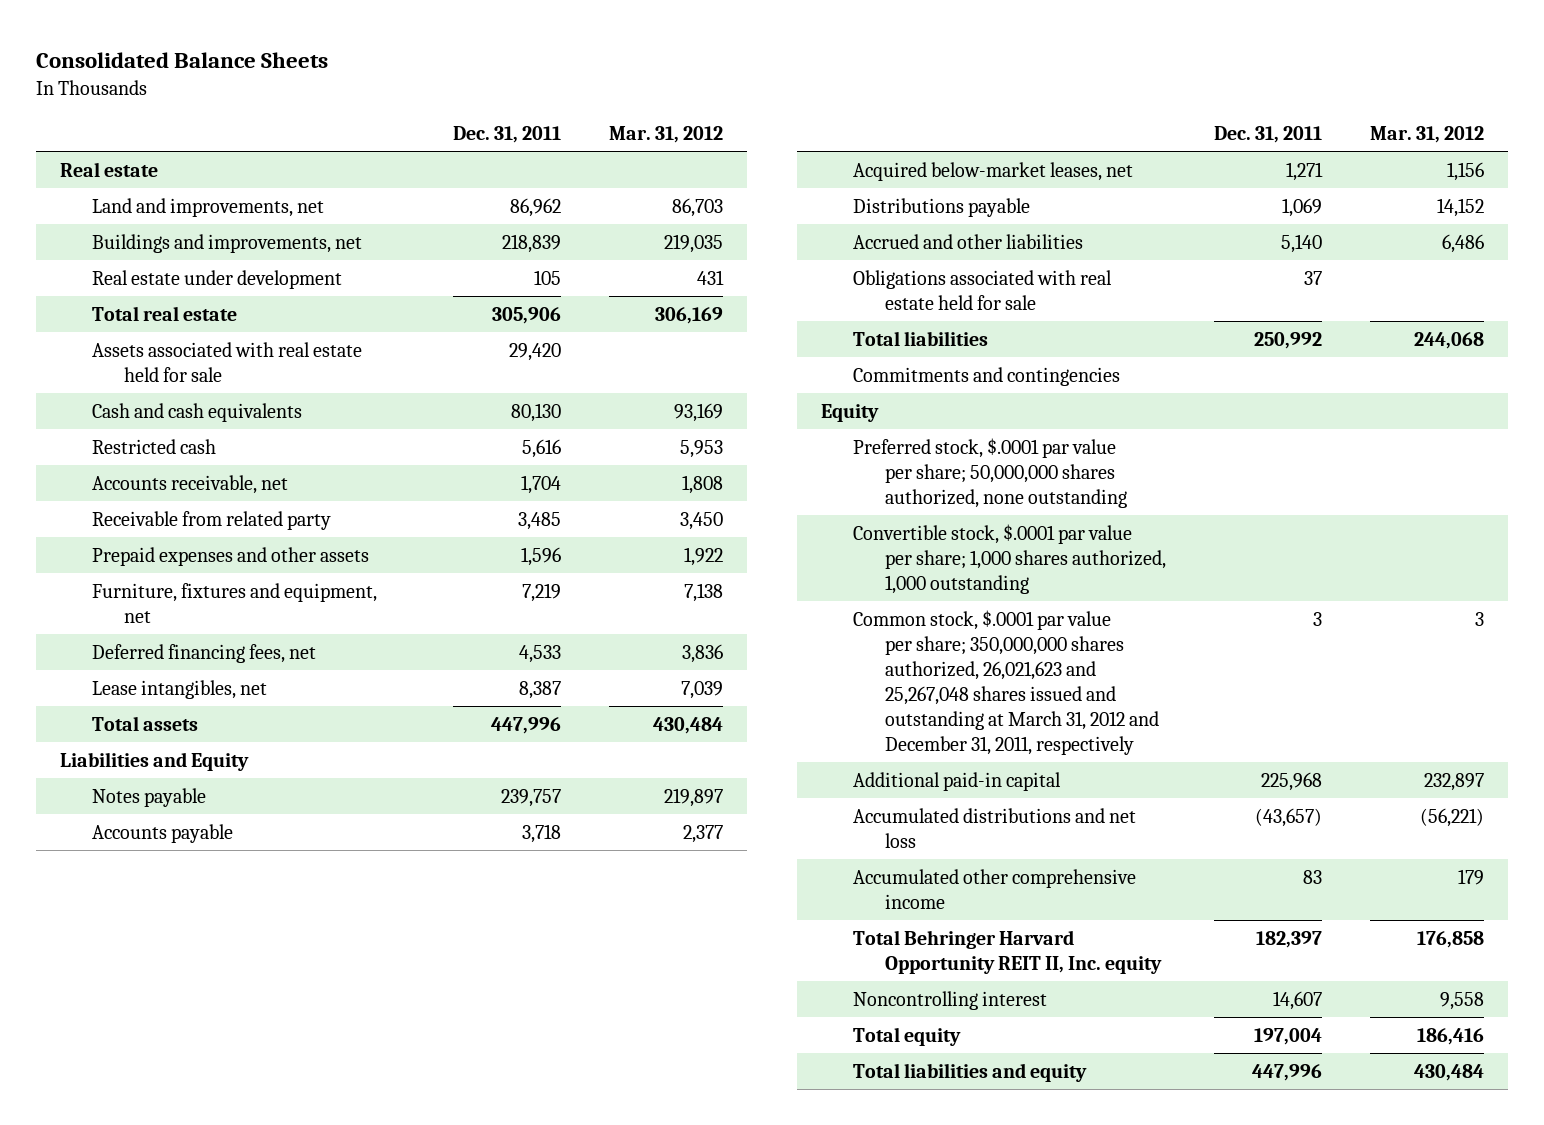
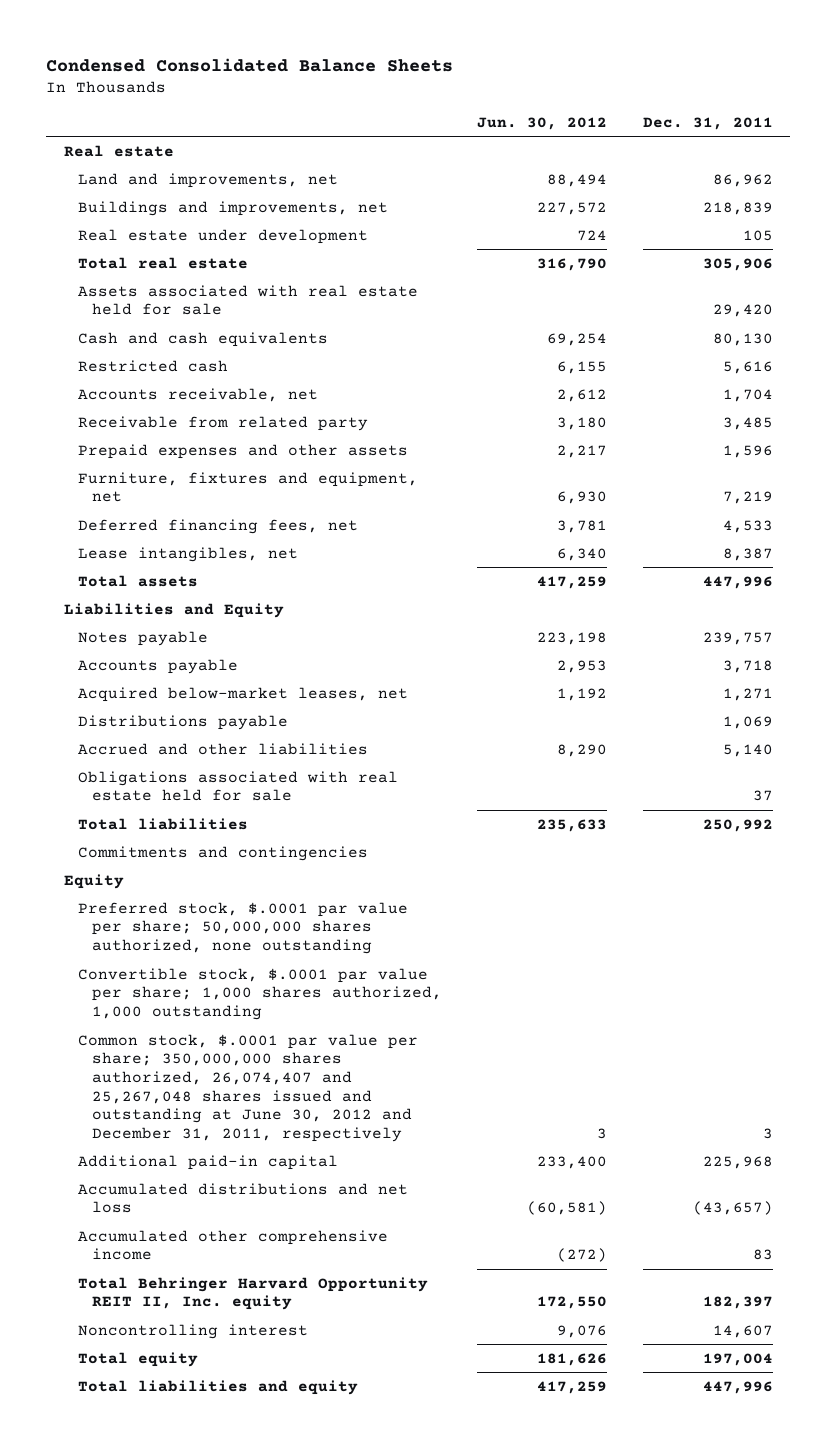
- Consolidated Balance Sheets
+ Condensed Consolidated Balance Sheets
- | Dec. 31, 2011 | Mar. 31, 2012
+ | Jun. 30, 2012 | Dec. 31, 2011
- Common stock, $.0001 par value per share; 350,000,000 shares authorized, 26,021,623 and 25,267,048 shares issued and outstanding at March 31, 2012 and December 31, 2011, respectively | 3 | 3
+ Common stock, $.0001 par value per share; 350,000,000 shares authorized, 26,074,407 and 25,267,048 shares issued and outstanding at June 30, 2012 and December 31, 2011, respectively | 3 | 3

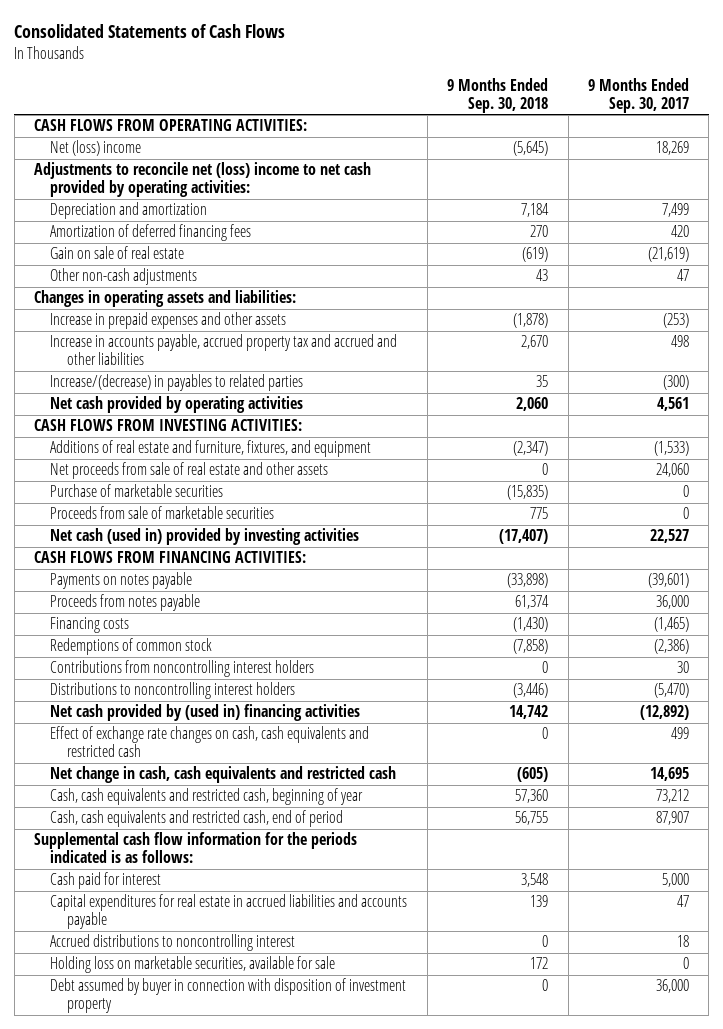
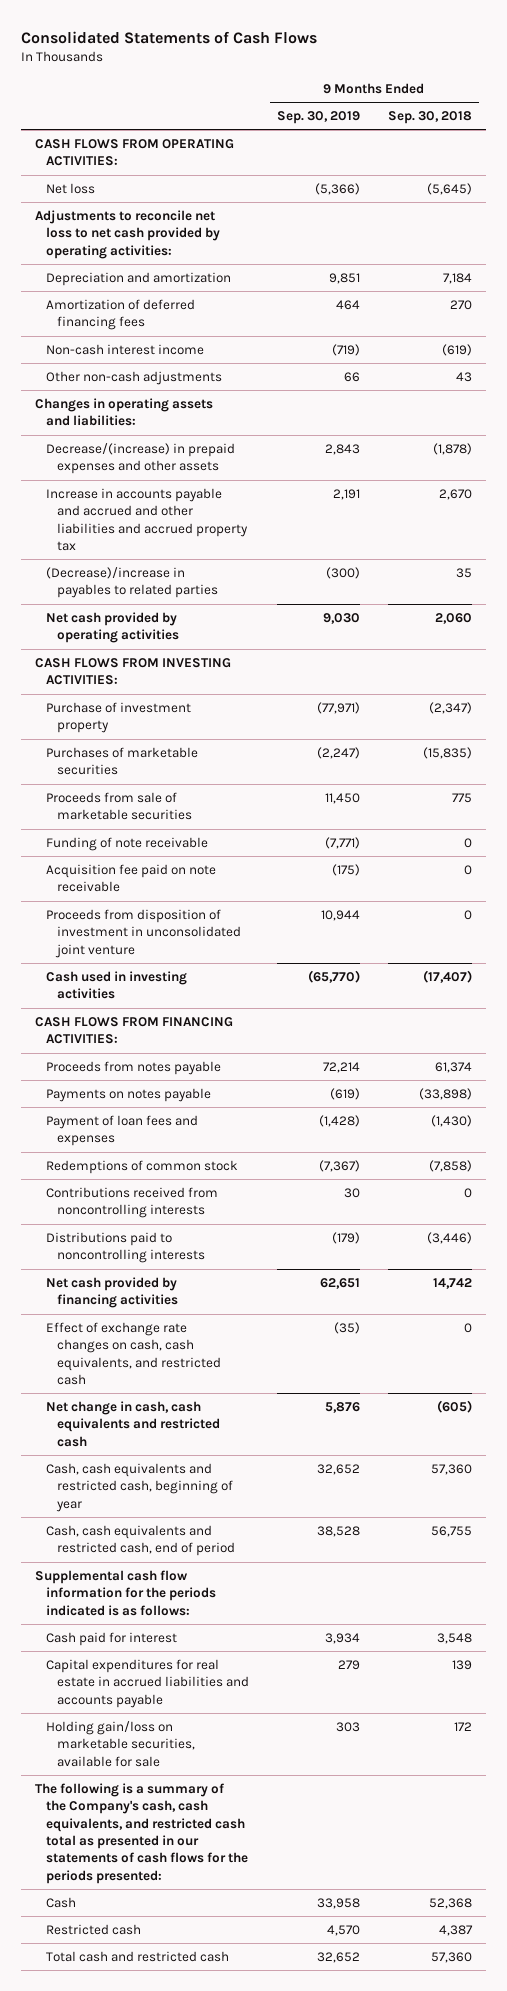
- | 9 Months Ended Sep. 30, 2018 | 9 Months Ended Sep. 30, 2017
+ | 9 Months Ended Sep. 30, 2019 | 9 Months Ended Sep. 30, 2018
- Net (loss) income | (5,645) | 18,269
- Adjustments to reconcile net (loss) income to net cash provided by operating activities:
+ Net loss | (5,366) | (5,645)
+ Adjustments to reconcile net loss to net cash provided by operating activities:
- Gain on sale of real estate | (619) | (21,619)
+ Non-cash interest income | (719) | (619)
- Increase in prepaid expenses and other assets | (1,878) | (253)
- Increase in accounts payable, accrued property tax and accrued and other liabilities | 2,670 | 498
- Increase/(decrease) in payables to related parties | 35 | (300)
+ Decrease/(increase) in prepaid expenses and other assets | 2,843 | (1,878)
+ Increase in accounts payable and accrued and other liabilities and accrued property tax | 2,191 | 2,670
+ (Decrease)/increase in payables to related parties | (300) | 35
- Additions of real estate and furniture, fixtures, and equipment | (2,347) | (1,533)
- Net proceeds from sale of real estate and other assets | 0 | 24,060
- Purchase of marketable securities | (15,835) | 0
+ Purchase of investment property | (77,971) | (2,347)
+ Purchases of marketable securities | (2,247) | (15,835)
- Net cash (used in) provided by investing activities | (17,407) | 22,527
+ Funding of note receivable | (7,771) | 0
+ Acquisition fee paid on note receivable | (175) | 0
+ Proceeds from disposition of investment in unconsolidated joint venture | 10,944 | 0
+ Cash used in investing activities | (65,770) | (17,407)
- Financing costs | (1,430) | (1,465)
moved down: Payments on notes payable | (619) | (33,898)
+ Payment of loan fees and expenses | (1,428) | (1,430)
- Contributions from noncontrolling interest holders | 0 | 30
- Distributions to noncontrolling interest holders | (3,446) | (5,470)
- Net cash provided by (used in) financing activities | 14,742 | (12,892)
- Effect of exchange rate changes on cash, cash equivalents and restricted cash | 0 | 499
+ Contributions received from noncontrolling interests | 30 | 0
+ Distributions paid to noncontrolling interests | (179) | (3,446)
+ Net cash provided by financing activities | 62,651 | 14,742
+ Effect of exchange rate changes on cash, cash equivalents, and restricted cash | (35) | 0
- Accrued distributions to noncontrolling interest | 0 | 18
- Holding loss on marketable securities, available for sale | 172 | 0
- Debt assumed by buyer in connection with disposition of investment property | 0 | 36,000
+ Holding gain/loss on marketable securities, available for sale | 303 | 172
+ The following is a summary of the Company's cash, cash equivalents, and restricted cash total as presented in our statements of cash flows for the periods presented:
+ Cash | 33,958 | 52,368
+ Restricted cash | 4,570 | 4,387
+ Total cash and restricted cash | 32,652 | 57,360

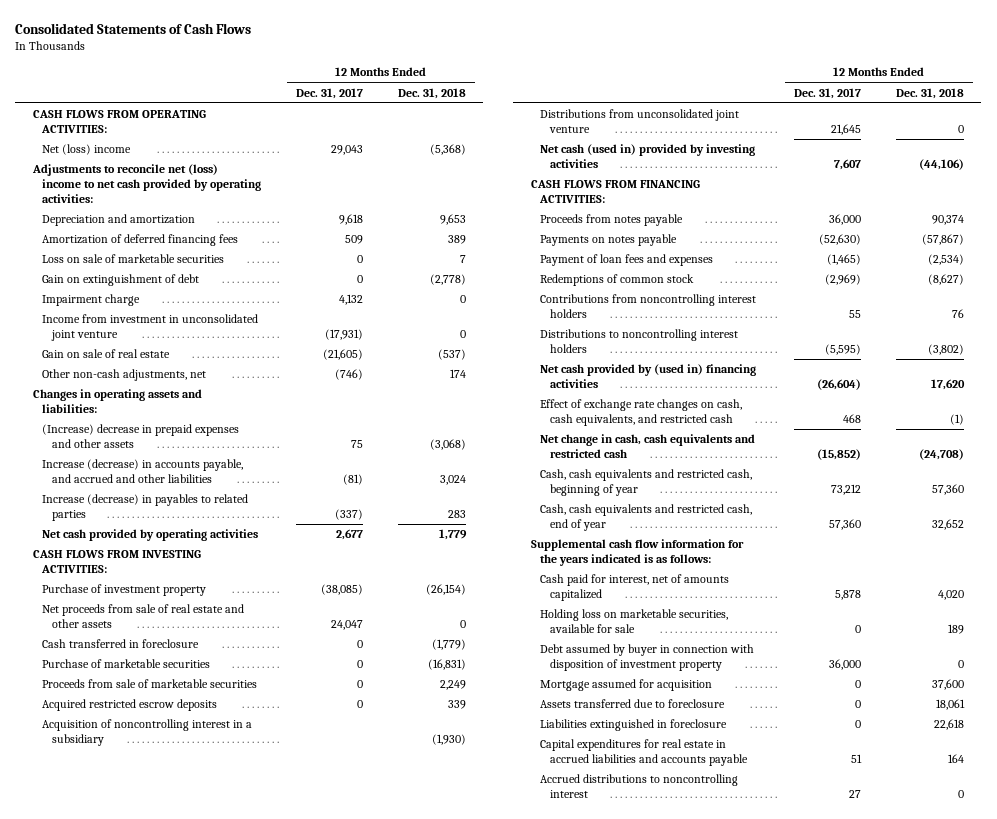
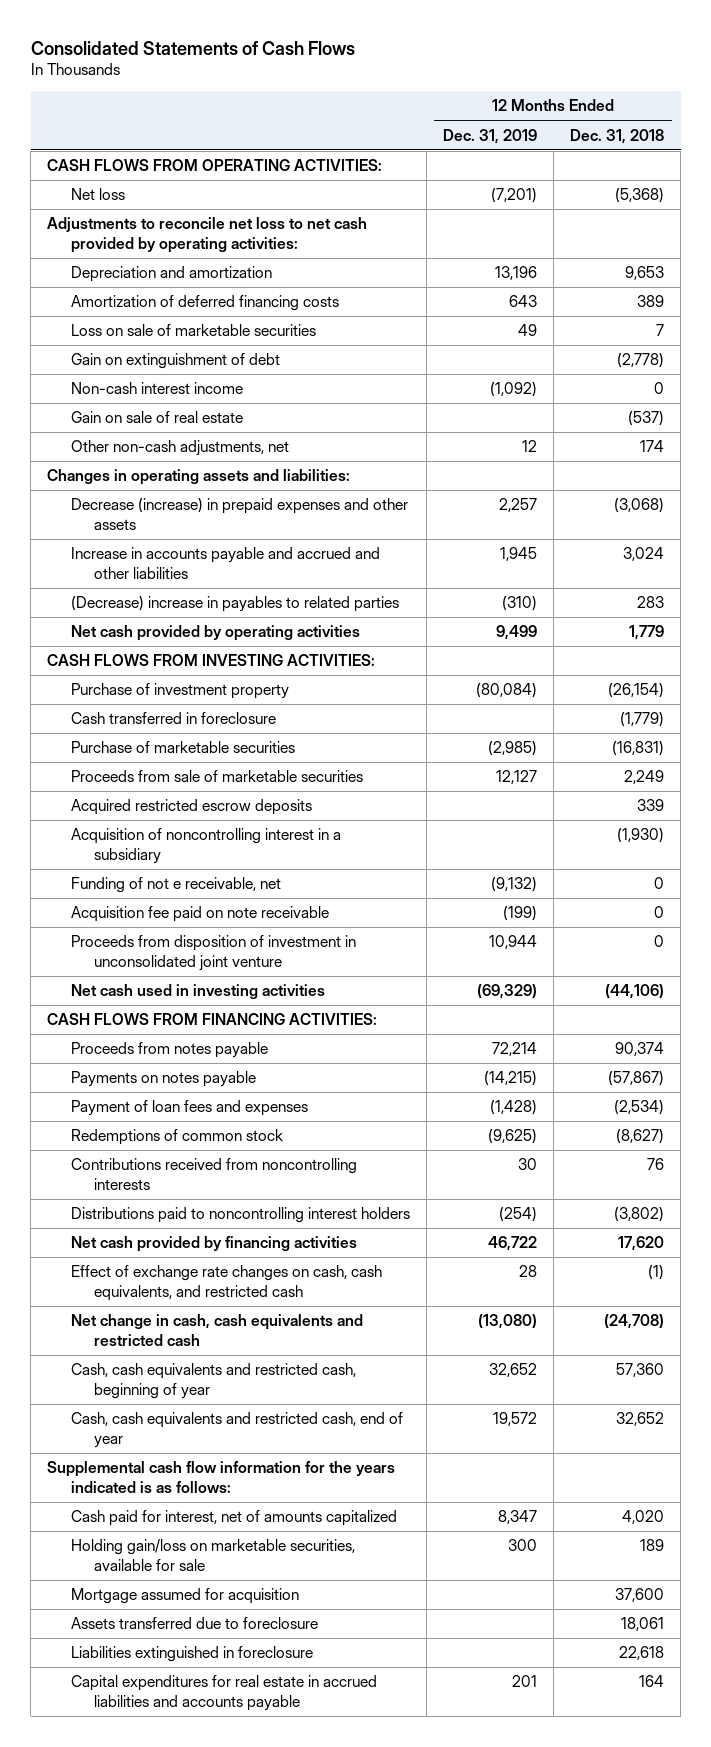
- | 12 Months Ended Dec. 31, 2017 | 12 Months Ended Dec. 31, 2018
+ | 12 Months Ended Dec. 31, 2019 | 12 Months Ended Dec. 31, 2018
- Net (loss) income | 29,043 | (5,368)
- Adjustments to reconcile net (loss) income to net cash provided by operating activities:
+ Net loss | (7,201) | (5,368)
+ Adjustments to reconcile net loss to net cash provided by operating activities:
- Amortization of deferred financing fees | 509 | 389
+ Amortization of deferred financing costs | 643 | 389
- Impairment charge | 4,132 | 0
- Income from investment in unconsolidated joint venture | (17,931) | 0
+ Non-cash interest income | (1,092) | 0
- (Increase) decrease in prepaid expenses and other assets | 75 | (3,068)
- Increase (decrease) in accounts payable, and accrued and other liabilities | (81) | 3,024
- Increase (decrease) in payables to related parties | (337) | 283
+ Decrease (increase) in prepaid expenses and other assets | 2,257 | (3,068)
+ Increase in accounts payable and accrued and other liabilities | 1,945 | 3,024
+ (Decrease) increase in payables to related parties | (310) | 283
- Net proceeds from sale of real estate and other assets | 24,047 | 0
- Distributions from unconsolidated joint venture | 21,645 | 0
- Net cash (used in) provided by investing activities | 7,607 | (44,106)
+ Funding of not e receivable, net | (9,132) | 0
+ Acquisition fee paid on note receivable | (199) | 0
+ Proceeds from disposition of investment in unconsolidated joint venture | 10,944 | 0
+ Net cash used in investing activities | (69,329) | (44,106)
- Contributions from noncontrolling interest holders | 55 | 76
- Distributions to noncontrolling interest holders | (5,595) | (3,802)
- Net cash provided by (used in) financing activities | (26,604) | 17,620
+ Contributions received from noncontrolling interests | 30 | 76
+ Distributions paid to noncontrolling interest holders | (254) | (3,802)
+ Net cash provided by financing activities | 46,722 | 17,620
- Holding loss on marketable securities, available for sale | 0 | 189
- Debt assumed by buyer in connection with disposition of investment property | 36,000 | 0
+ Holding gain/loss on marketable securities, available for sale | 300 | 189
- Accrued distributions to noncontrolling interest | 27 | 0

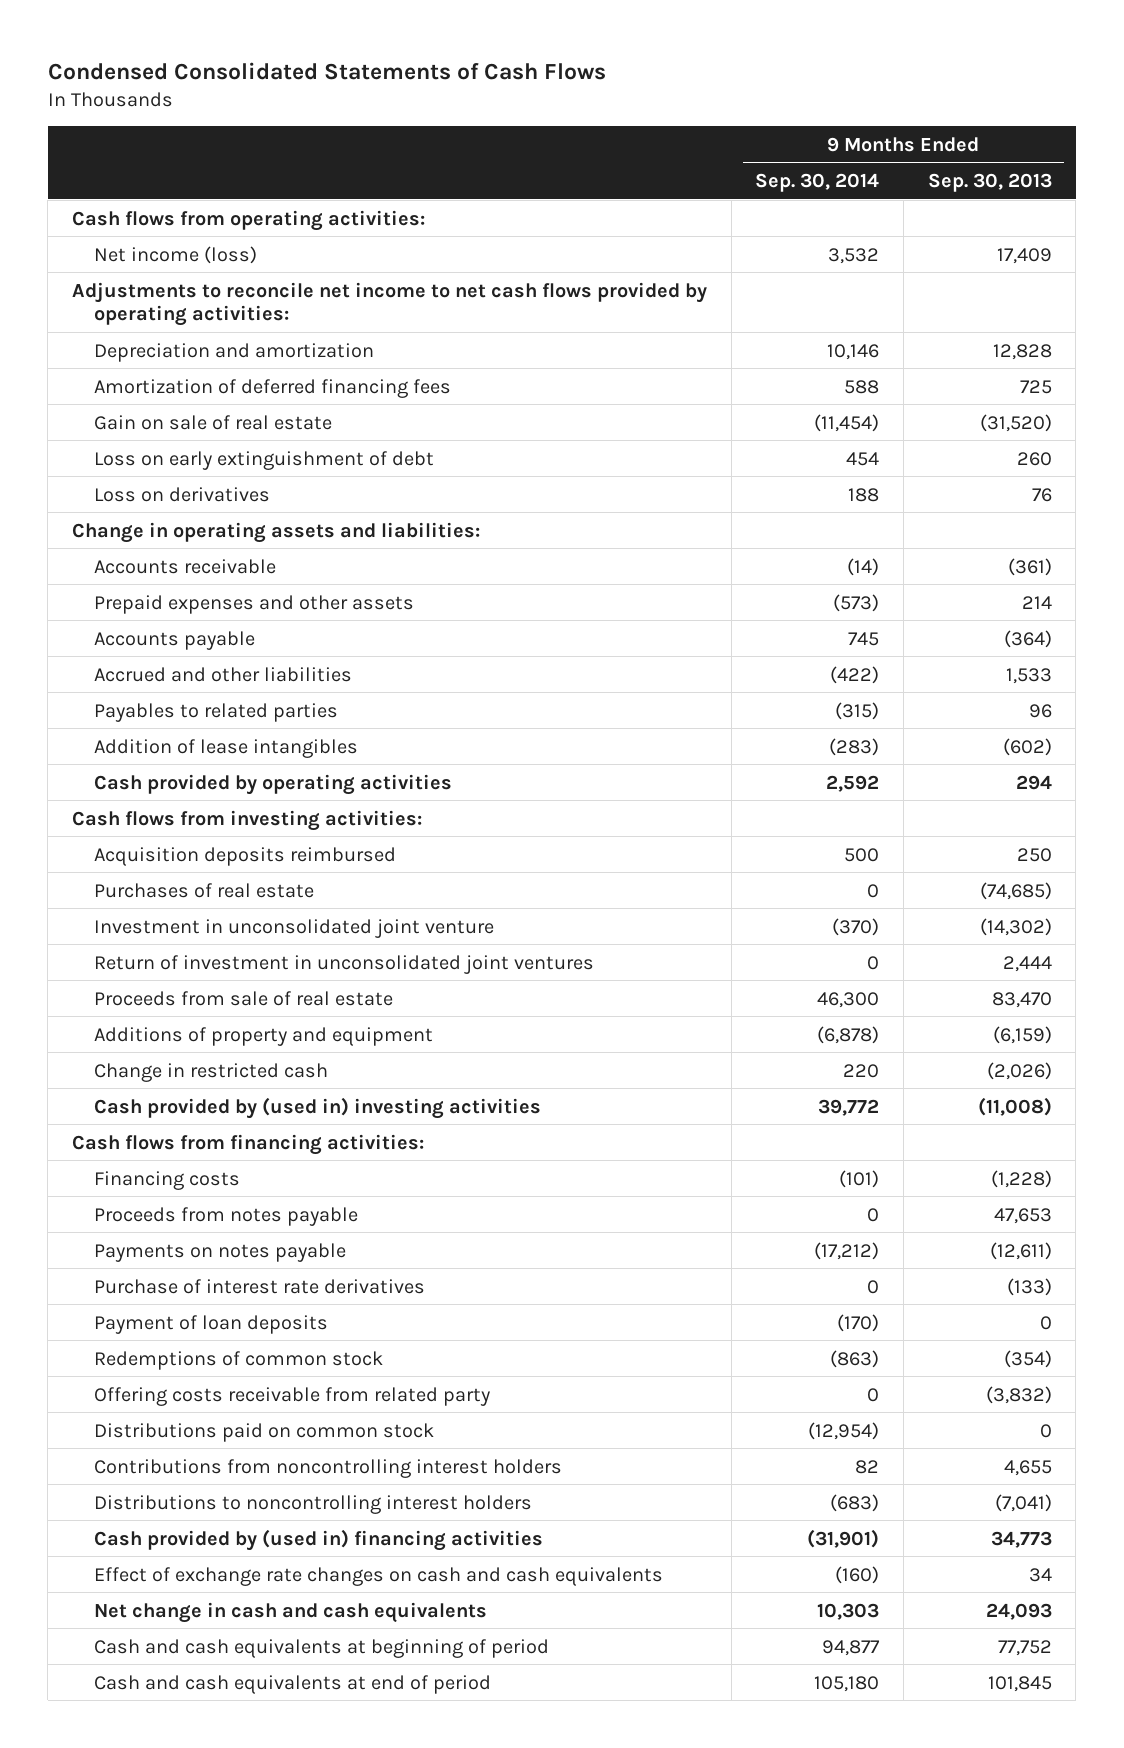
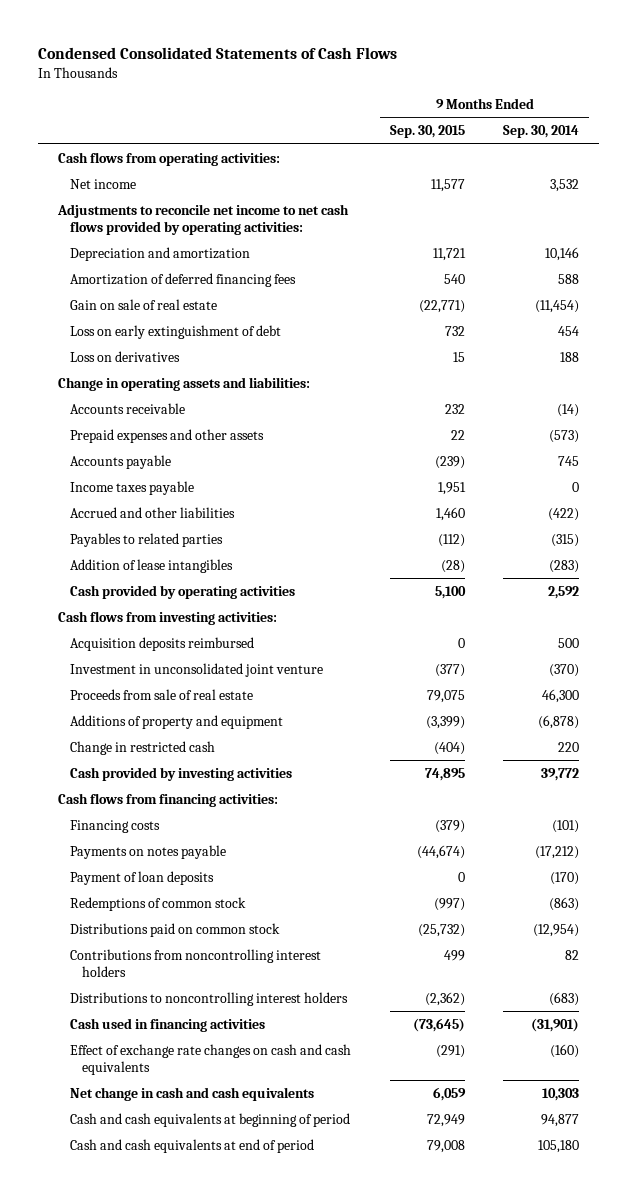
- | 9 Months Ended Sep. 30, 2014 | 9 Months Ended Sep. 30, 2013
+ | 9 Months Ended Sep. 30, 2015 | 9 Months Ended Sep. 30, 2014
- Net income (loss) | 3,532 | 17,409
+ Net income | 11,577 | 3,532
+ Income taxes payable | 1,951 | 0
- Purchases of real estate | 0 | (74,685)
- Return of investment in unconsolidated joint ventures | 0 | 2,444
- Cash provided by (used in) investing activities | 39,772 | (11,008)
+ Cash provided by investing activities | 74,895 | 39,772
- Proceeds from notes payable | 0 | 47,653
- Purchase of interest rate derivatives | 0 | (133)
- Offering costs receivable from related party | 0 | (3,832)
- Cash provided by (used in) financing activities | (31,901) | 34,773
+ Cash used in financing activities | (73,645) | (31,901)

